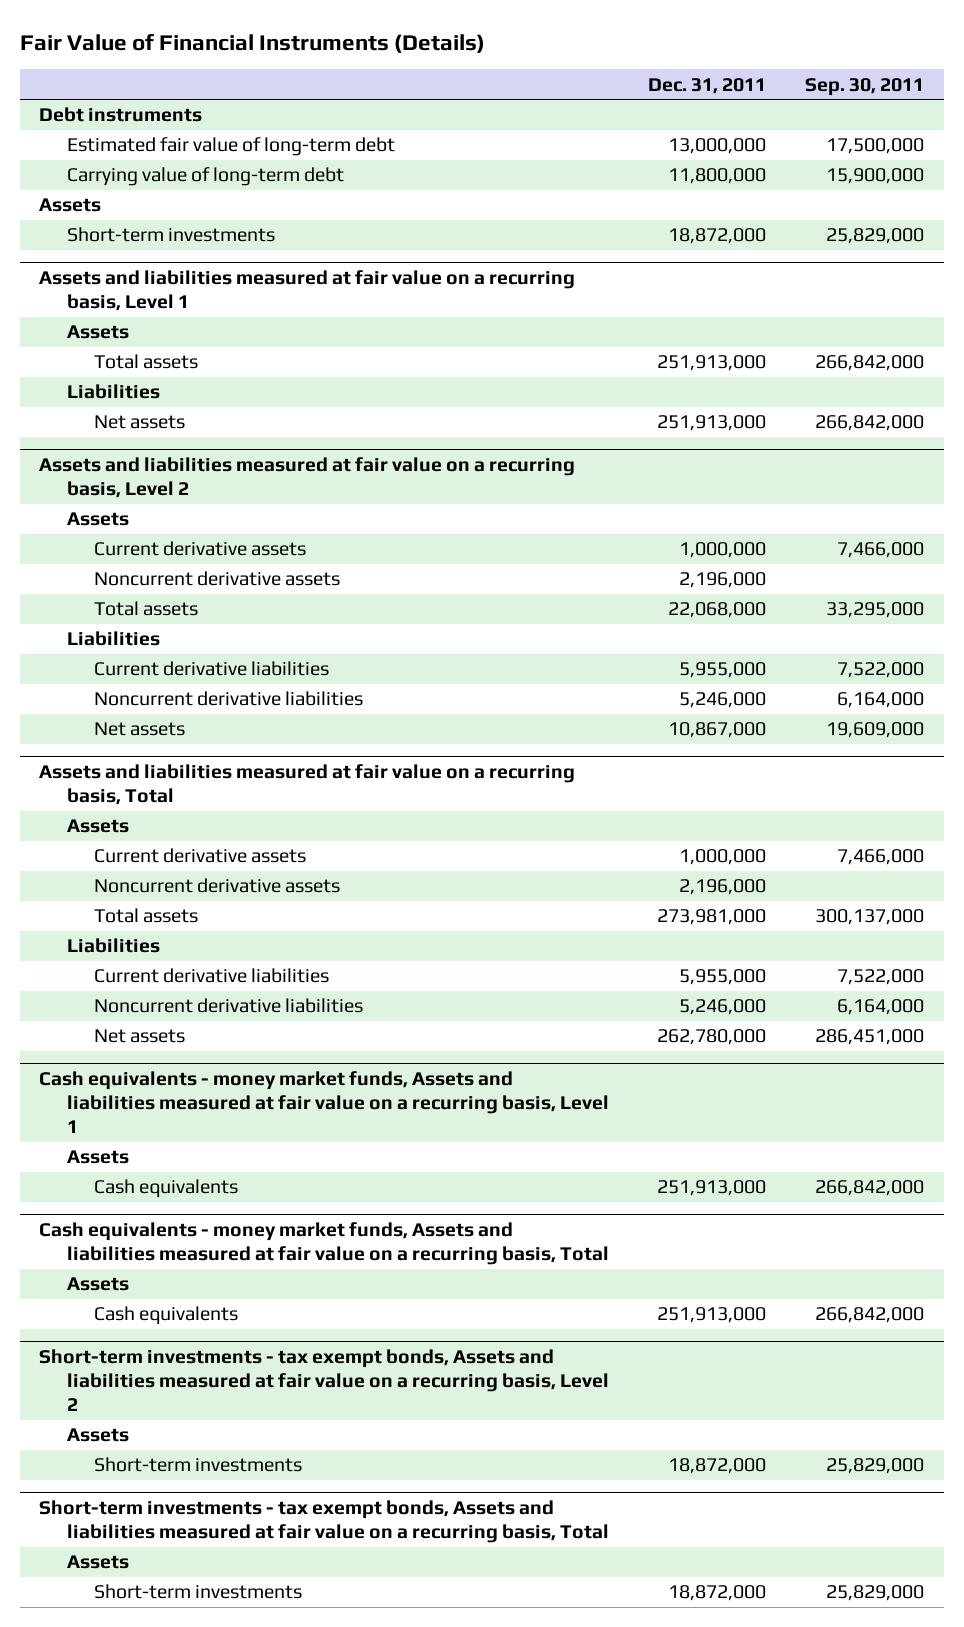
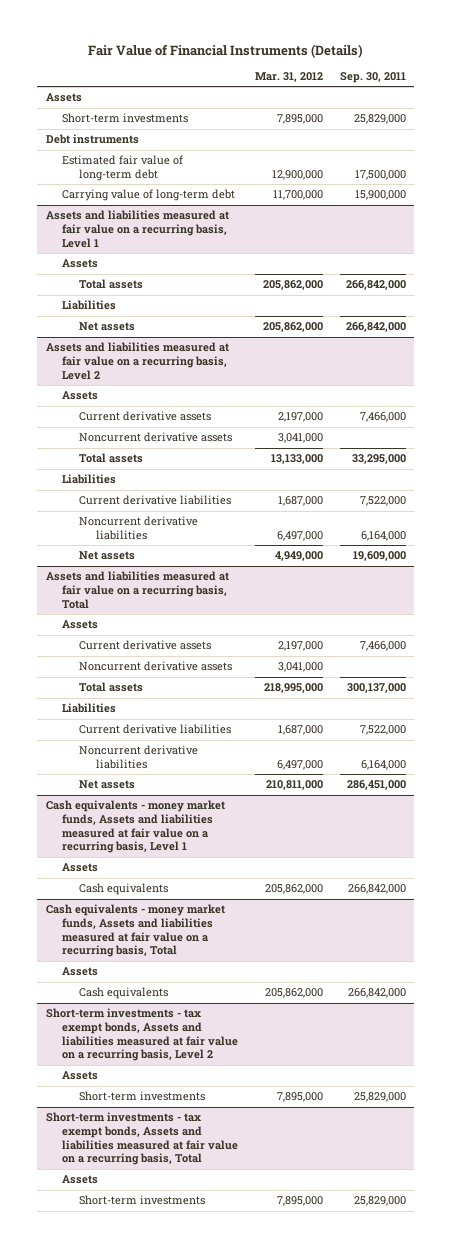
- | Dec. 31, 2011 | Sep. 30, 2011
+ | Mar. 31, 2012 | Sep. 30, 2011
moved up: Assets
moved up: Short-term investments | 7,895,000 | 25,829,000

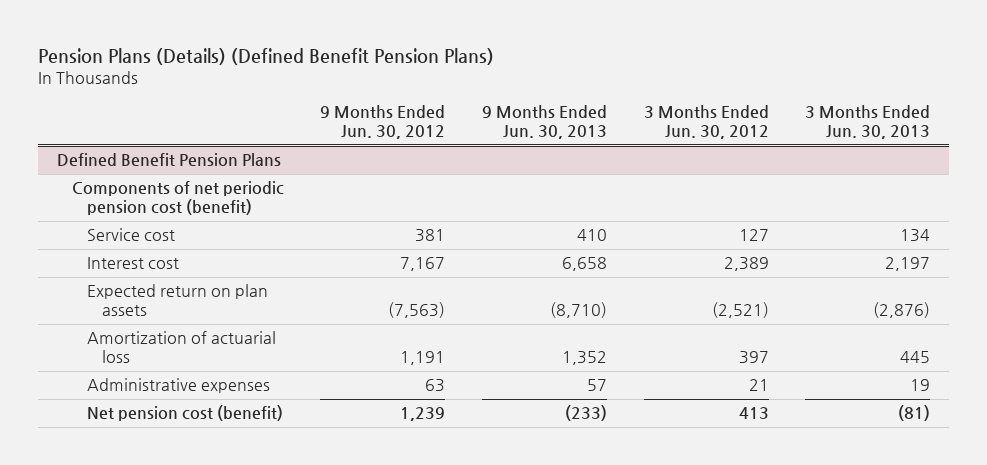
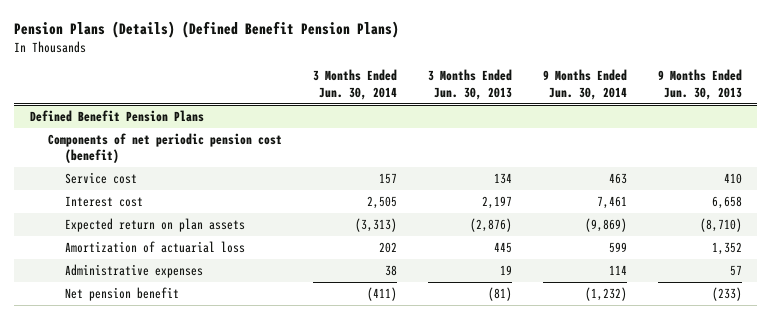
- | 9 Months Ended Jun. 30, 2012 | 9 Months Ended Jun. 30, 2013 | 3 Months Ended Jun. 30, 2012 | 3 Months Ended Jun. 30, 2013
+ | 3 Months Ended Jun. 30, 2014 | 3 Months Ended Jun. 30, 2013 | 9 Months Ended Jun. 30, 2014 | 9 Months Ended Jun. 30, 2013
@ Defined Benefit Pension Plans
- Net pension cost (benefit) | 1,239 | (233) | 413 | (81)
+ Net pension benefit | (411) | (81) | (1,232) | (233)

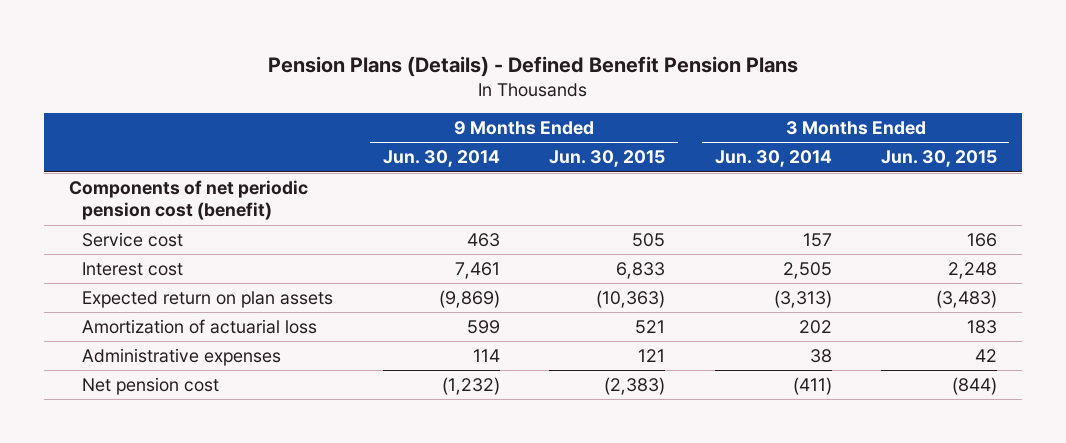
- Pension Plans (Details) (Defined Benefit Pension Plans)
+ Pension Plans (Details) - Defined Benefit Pension Plans
- | 3 Months Ended Jun. 30, 2014 | 3 Months Ended Jun. 30, 2013 | 9 Months Ended Jun. 30, 2014 | 9 Months Ended Jun. 30, 2013
+ | 9 Months Ended Jun. 30, 2014 | 9 Months Ended Jun. 30, 2015 | 3 Months Ended Jun. 30, 2014 | 3 Months Ended Jun. 30, 2015
- Defined Benefit Pension Plans
- Net pension benefit | (411) | (81) | (1,232) | (233)
+ Net pension cost | (1,232) | (2,383) | (411) | (844)

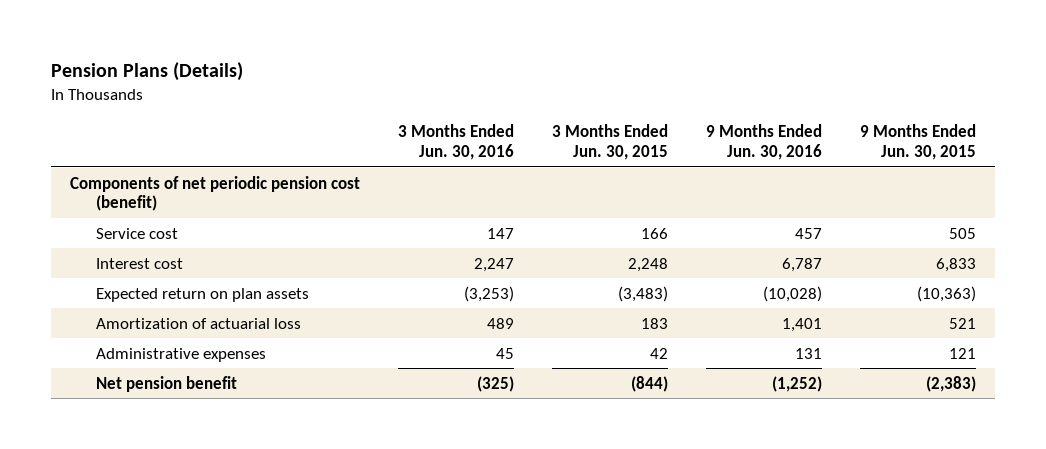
- Pension Plans (Details) - Defined Benefit Pension Plans
+ Pension Plans (Details)
- | 9 Months Ended Jun. 30, 2014 | 9 Months Ended Jun. 30, 2015 | 3 Months Ended Jun. 30, 2014 | 3 Months Ended Jun. 30, 2015
+ | 3 Months Ended Jun. 30, 2016 | 3 Months Ended Jun. 30, 2015 | 9 Months Ended Jun. 30, 2016 | 9 Months Ended Jun. 30, 2015
- Net pension cost | (1,232) | (2,383) | (411) | (844)
+ Net pension benefit | (325) | (844) | (1,252) | (2,383)

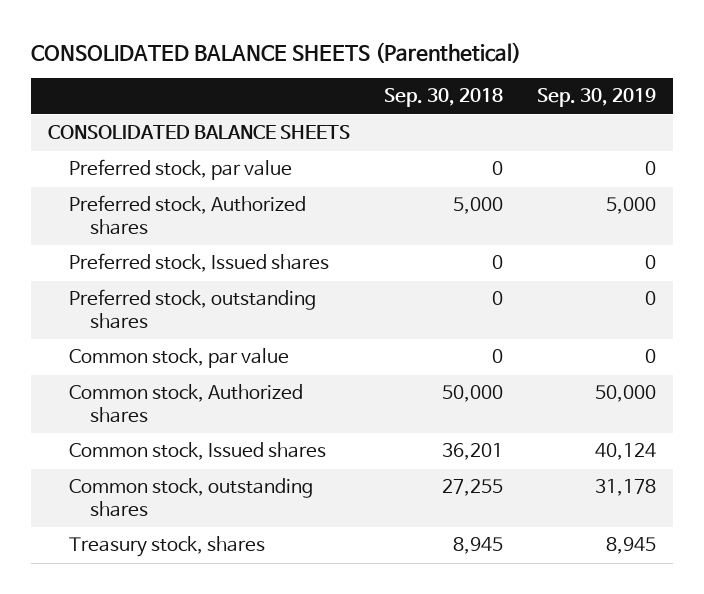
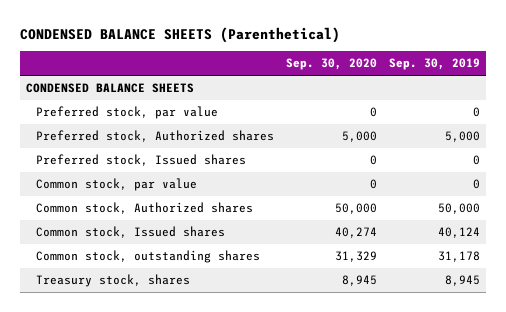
- CONSOLIDATED BALANCE SHEETS (Parenthetical)
+ CONDENSED BALANCE SHEETS (Parenthetical)
- | Sep. 30, 2018 | Sep. 30, 2019
+ | Sep. 30, 2020 | Sep. 30, 2019
- CONSOLIDATED BALANCE SHEETS
+ CONDENSED BALANCE SHEETS
- Preferred stock, outstanding shares | 0 | 0

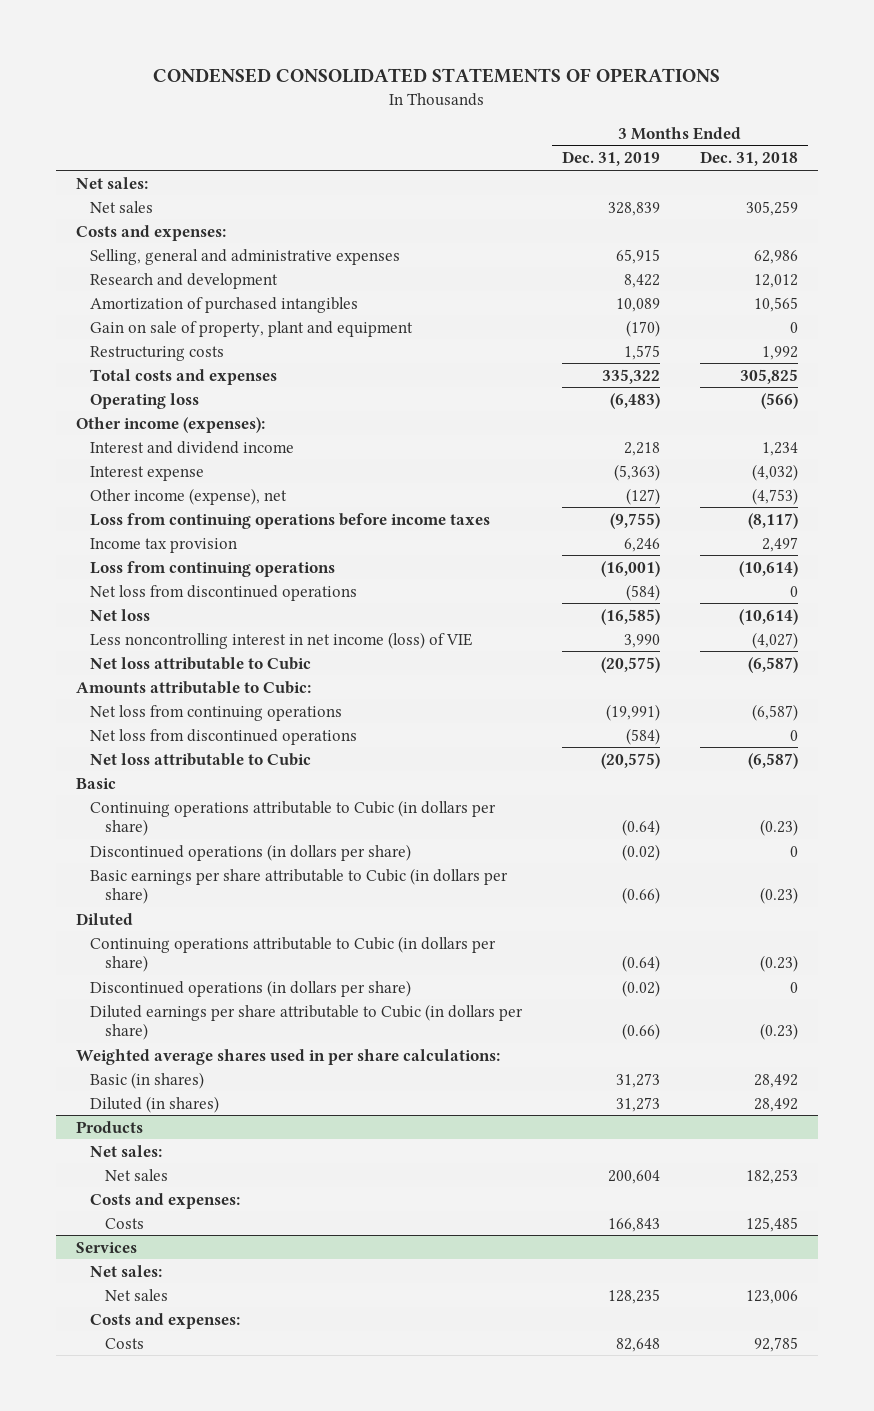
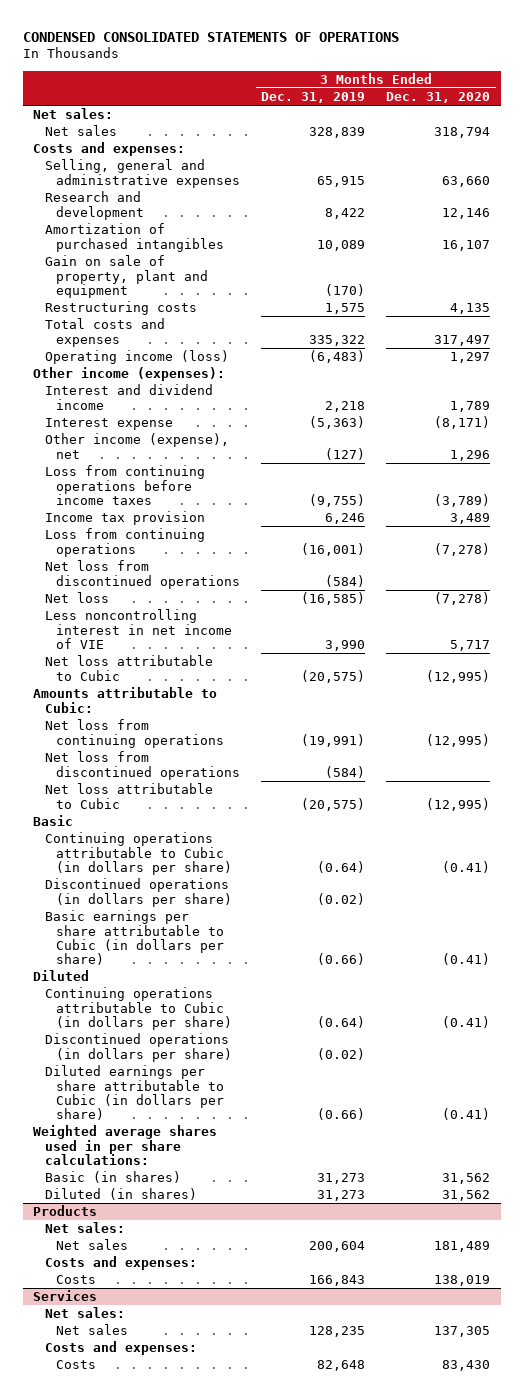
- | 3 Months Ended Dec. 31, 2019 | 3 Months Ended Dec. 31, 2018
+ | 3 Months Ended Dec. 31, 2019 | 3 Months Ended Dec. 31, 2020
- Operating loss | (6,483) | (566)
+ Operating income (loss) | (6,483) | 1,297
- Less noncontrolling interest in net income (loss) of VIE | 3,990 | (4,027)
+ Less noncontrolling interest in net income of VIE | 3,990 | 5,717

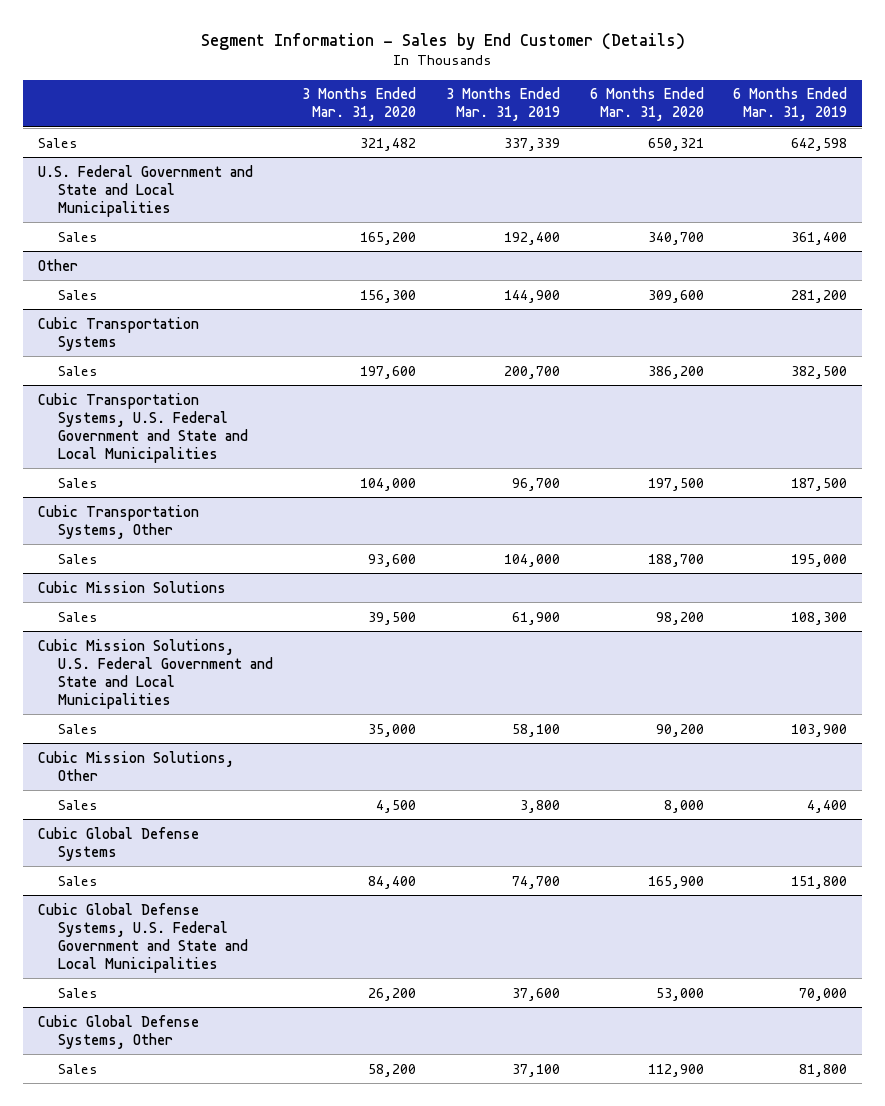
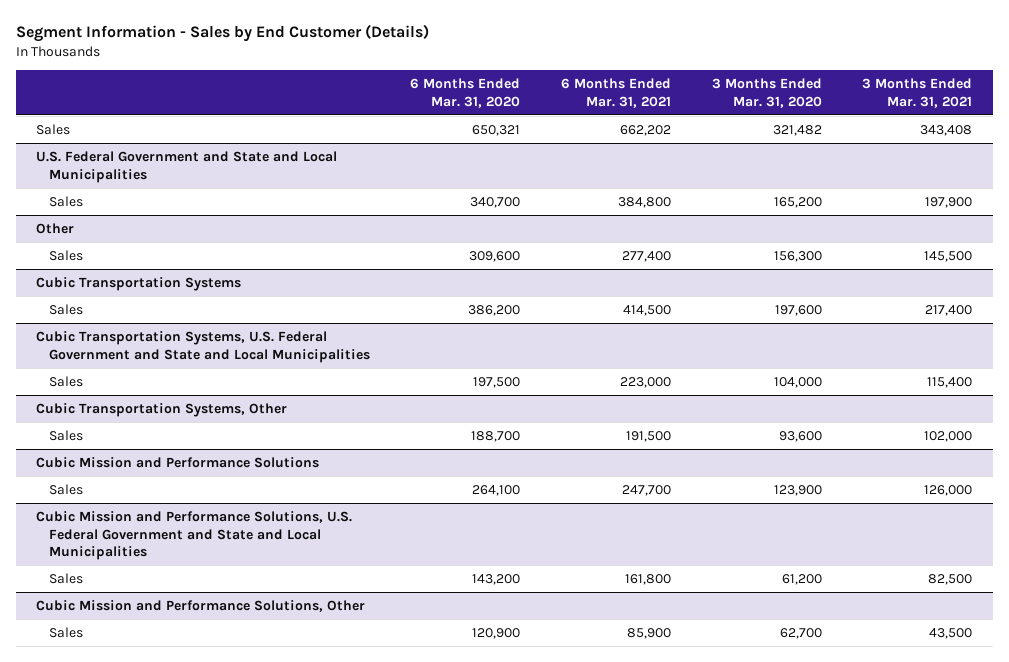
- | 3 Months Ended Mar. 31, 2020 | 3 Months Ended Mar. 31, 2019 | 6 Months Ended Mar. 31, 2020 | 6 Months Ended Mar. 31, 2019
+ | 6 Months Ended Mar. 31, 2020 | 6 Months Ended Mar. 31, 2021 | 3 Months Ended Mar. 31, 2020 | 3 Months Ended Mar. 31, 2021
- Cubic Mission Solutions
- Sales | 39,500 | 61,900 | 98,200 | 108,300
- Cubic Mission Solutions, U.S. Federal Government and State and Local Municipalities
- Sales | 35,000 | 58,100 | 90,200 | 103,900
- Cubic Mission Solutions, Other
- Sales | 4,500 | 3,800 | 8,000 | 4,400
- Cubic Global Defense Systems
- Sales | 84,400 | 74,700 | 165,900 | 151,800
- Cubic Global Defense Systems, U.S. Federal Government and State and Local Municipalities
- Sales | 26,200 | 37,600 | 53,000 | 70,000
- Cubic Global Defense Systems, Other
- Sales | 58,200 | 37,100 | 112,900 | 81,800
+ Cubic Mission and Performance Solutions
+ Sales | 264,100 | 247,700 | 123,900 | 126,000
+ Cubic Mission and Performance Solutions, U.S. Federal Government and State and Local Municipalities
+ Sales | 143,200 | 161,800 | 61,200 | 82,500
+ Cubic Mission and Performance Solutions, Other
+ Sales | 120,900 | 85,900 | 62,700 | 43,500

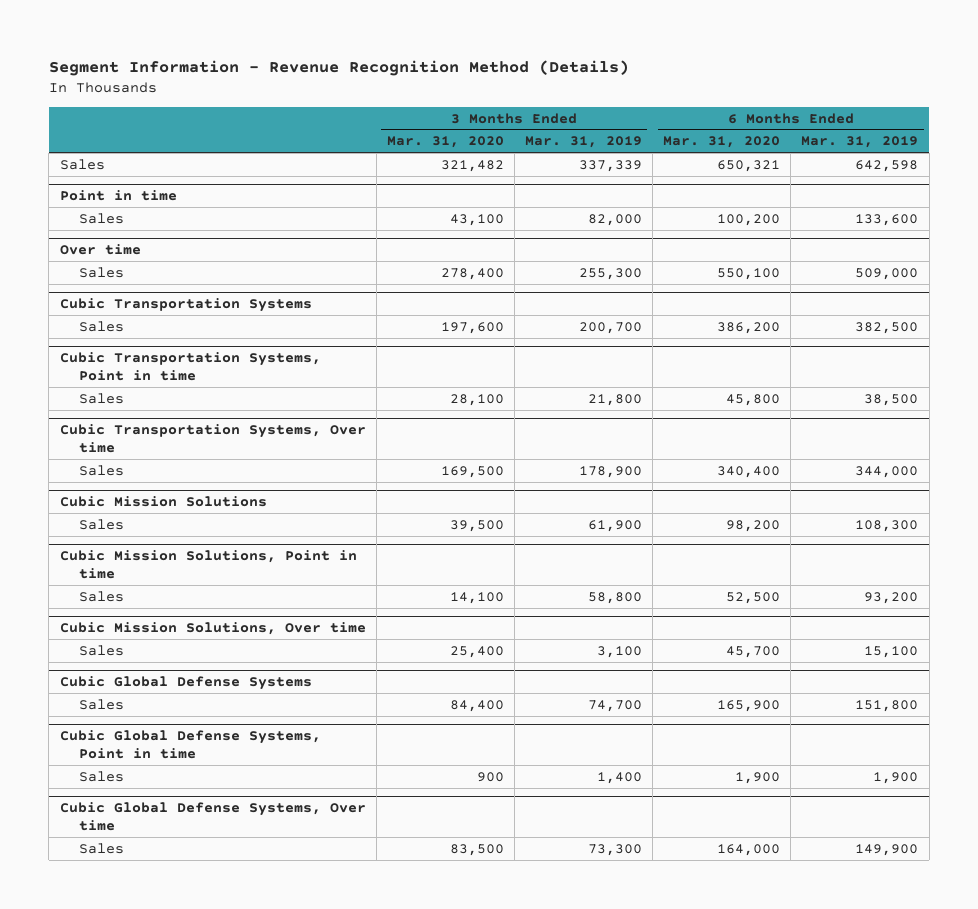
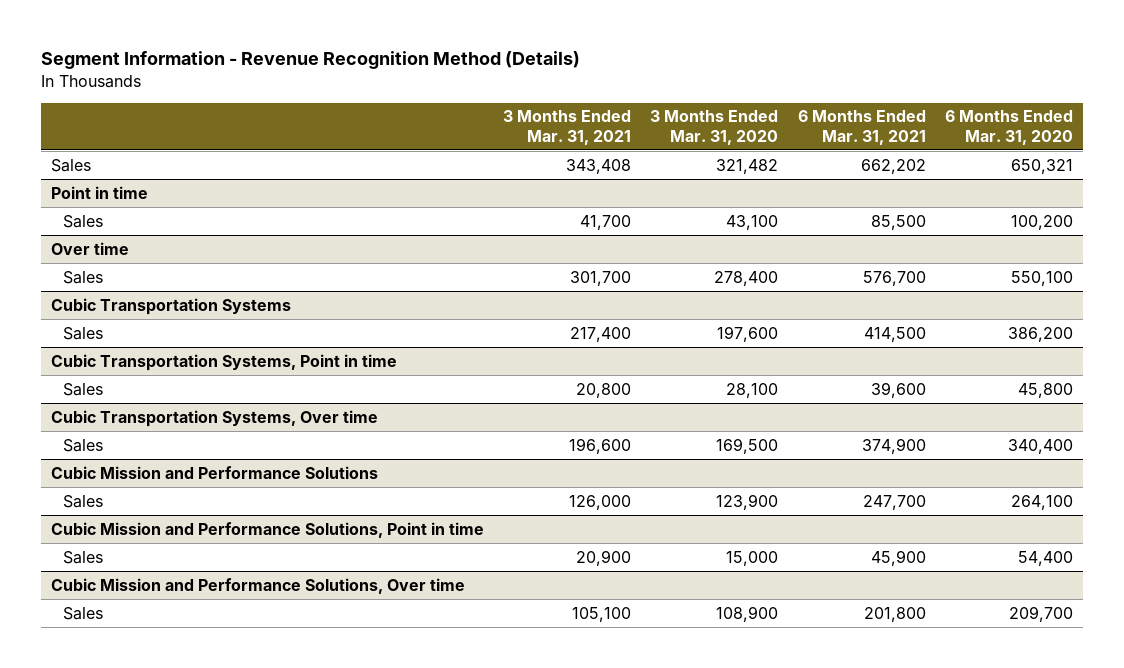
- | 3 Months Ended Mar. 31, 2020 | 3 Months Ended Mar. 31, 2019 | 6 Months Ended Mar. 31, 2020 | 6 Months Ended Mar. 31, 2019
+ | 3 Months Ended Mar. 31, 2021 | 3 Months Ended Mar. 31, 2020 | 6 Months Ended Mar. 31, 2021 | 6 Months Ended Mar. 31, 2020
- Cubic Mission Solutions
- Sales | 39,500 | 61,900 | 98,200 | 108,300
- Cubic Mission Solutions, Point in time
- Sales | 14,100 | 58,800 | 52,500 | 93,200
- Cubic Mission Solutions, Over time
- Sales | 25,400 | 3,100 | 45,700 | 15,100
- Cubic Global Defense Systems
- Sales | 84,400 | 74,700 | 165,900 | 151,800
- Cubic Global Defense Systems, Point in time
- Sales | 900 | 1,400 | 1,900 | 1,900
- Cubic Global Defense Systems, Over time
- Sales | 83,500 | 73,300 | 164,000 | 149,900
+ Cubic Mission and Performance Solutions
+ Sales | 126,000 | 123,900 | 247,700 | 264,100
+ Cubic Mission and Performance Solutions, Point in time
+ Sales | 20,900 | 15,000 | 45,900 | 54,400
+ Cubic Mission and Performance Solutions, Over time
+ Sales | 105,100 | 108,900 | 201,800 | 209,700

